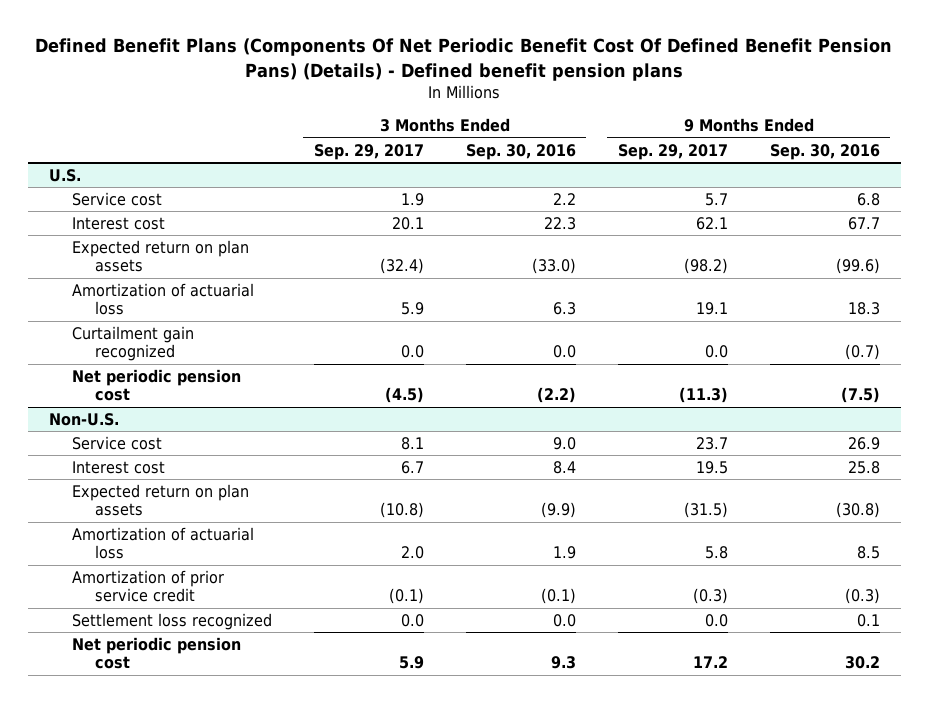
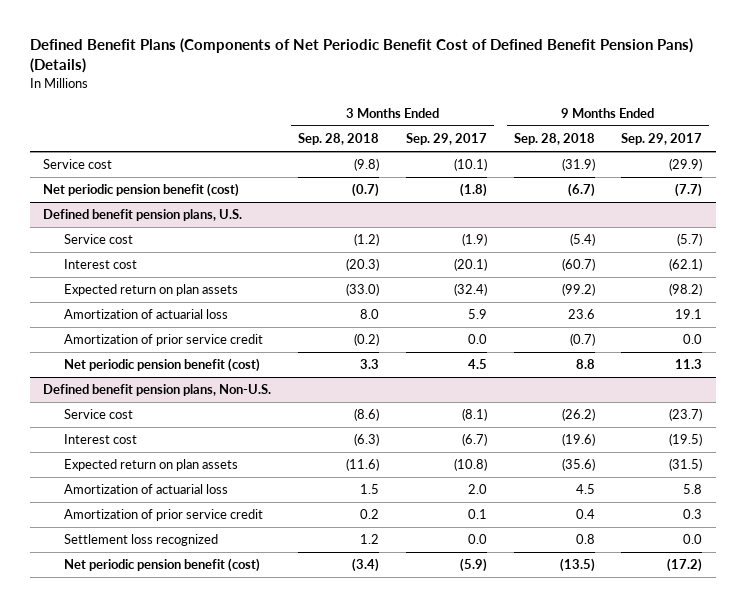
- Defined Benefit Plans (Components Of Net Periodic Benefit Cost Of Defined Benefit Pension Pans) (Details) - Defined benefit pension plans
+ Defined Benefit Plans (Components of Net Periodic Benefit Cost of Defined Benefit Pension Pans) (Details)
- | 3 Months Ended Sep. 29, 2017 | 3 Months Ended Sep. 30, 2016 | 9 Months Ended Sep. 29, 2017 | 9 Months Ended Sep. 30, 2016
+ | 3 Months Ended Sep. 28, 2018 | 3 Months Ended Sep. 29, 2017 | 9 Months Ended Sep. 28, 2018 | 9 Months Ended Sep. 29, 2017
- U.S.
- Service cost | 1.9 | 2.2 | 5.7 | 6.8
- Interest cost | 20.1 | 22.3 | 62.1 | 67.7
+ Service cost | (9.8) | (10.1) | (31.9) | (29.9)
+ Net periodic pension benefit (cost) | (0.7) | (1.8) | (6.7) | (7.7)
+ Defined benefit pension plans, U.S.
+ Service cost | (1.2) | (1.9) | (5.4) | (5.7)
+ Interest cost | (20.3) | (20.1) | (60.7) | (62.1)
- Curtailment gain recognized | 0.0 | 0.0 | 0.0 | (0.7)
- Net periodic pension cost | (4.5) | (2.2) | (11.3) | (7.5)
- Non-U.S.
- Service cost | 8.1 | 9.0 | 23.7 | 26.9
- Interest cost | 6.7 | 8.4 | 19.5 | 25.8
+ Amortization of prior service credit | (0.2) | 0.0 | (0.7) | 0.0
+ Net periodic pension benefit (cost) | 3.3 | 4.5 | 8.8 | 11.3
+ Defined benefit pension plans, Non-U.S.
+ Service cost | (8.6) | (8.1) | (26.2) | (23.7)
+ Interest cost | (6.3) | (6.7) | (19.6) | (19.5)
- Amortization of prior service credit | (0.1) | (0.1) | (0.3) | (0.3)
+ Amortization of prior service credit | 0.2 | 0.1 | 0.4 | 0.3
- Net periodic pension cost | 5.9 | 9.3 | 17.2 | 30.2
+ Net periodic pension benefit (cost) | (3.4) | (5.9) | (13.5) | (17.2)

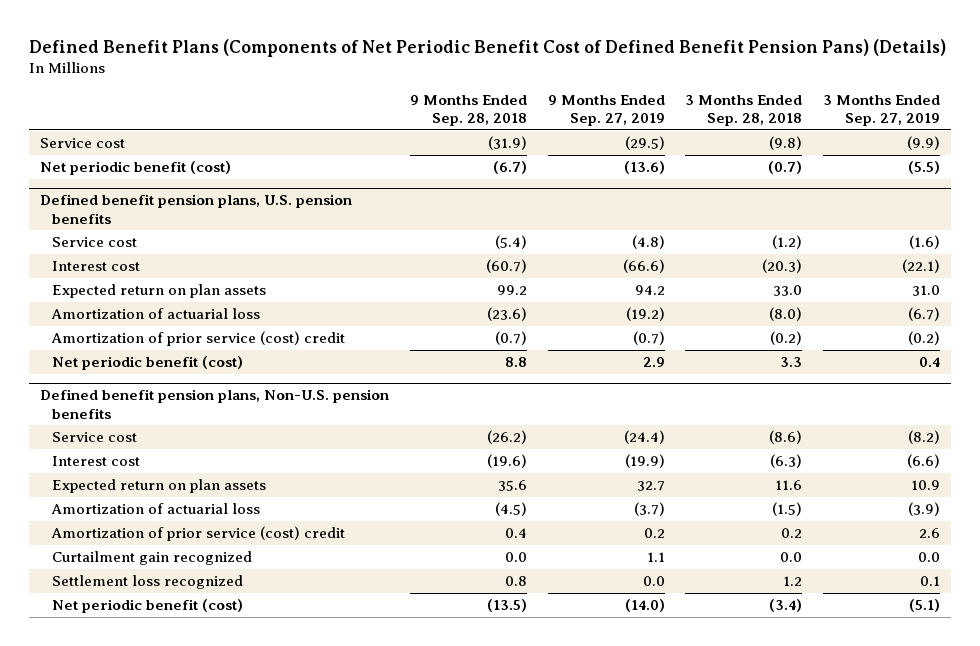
- | 3 Months Ended Sep. 28, 2018 | 3 Months Ended Sep. 29, 2017 | 9 Months Ended Sep. 28, 2018 | 9 Months Ended Sep. 29, 2017
+ | 9 Months Ended Sep. 28, 2018 | 9 Months Ended Sep. 27, 2019 | 3 Months Ended Sep. 28, 2018 | 3 Months Ended Sep. 27, 2019
- Net periodic pension benefit (cost) | (0.7) | (1.8) | (6.7) | (7.7)
- Defined benefit pension plans, U.S.
+ Net periodic benefit (cost) | (6.7) | (13.6) | (0.7) | (5.5)
+ Defined benefit pension plans, U.S. pension benefits
- Expected return on plan assets | (33.0) | (32.4) | (99.2) | (98.2)
- Amortization of actuarial loss | 8.0 | 5.9 | 23.6 | 19.1
- Amortization of prior service credit | (0.2) | 0.0 | (0.7) | 0.0
- Net periodic pension benefit (cost) | 3.3 | 4.5 | 8.8 | 11.3
- Defined benefit pension plans, Non-U.S.
+ Expected return on plan assets | 99.2 | 94.2 | 33.0 | 31.0
+ Amortization of actuarial loss | (23.6) | (19.2) | (8.0) | (6.7)
+ Amortization of prior service (cost) credit | (0.7) | (0.7) | (0.2) | (0.2)
+ Net periodic benefit (cost) | 8.8 | 2.9 | 3.3 | 0.4
+ Defined benefit pension plans, Non-U.S. pension benefits
- Expected return on plan assets | (11.6) | (10.8) | (35.6) | (31.5)
- Amortization of actuarial loss | 1.5 | 2.0 | 4.5 | 5.8
- Amortization of prior service credit | 0.2 | 0.1 | 0.4 | 0.3
+ Expected return on plan assets | 35.6 | 32.7 | 11.6 | 10.9
+ Amortization of actuarial loss | (4.5) | (3.7) | (1.5) | (3.9)
+ Amortization of prior service (cost) credit | 0.4 | 0.2 | 0.2 | 2.6
+ Curtailment gain recognized | 0.0 | 1.1 | 0.0 | 0.0
- Net periodic pension benefit (cost) | (3.4) | (5.9) | (13.5) | (17.2)
+ Net periodic benefit (cost) | (13.5) | (14.0) | (3.4) | (5.1)

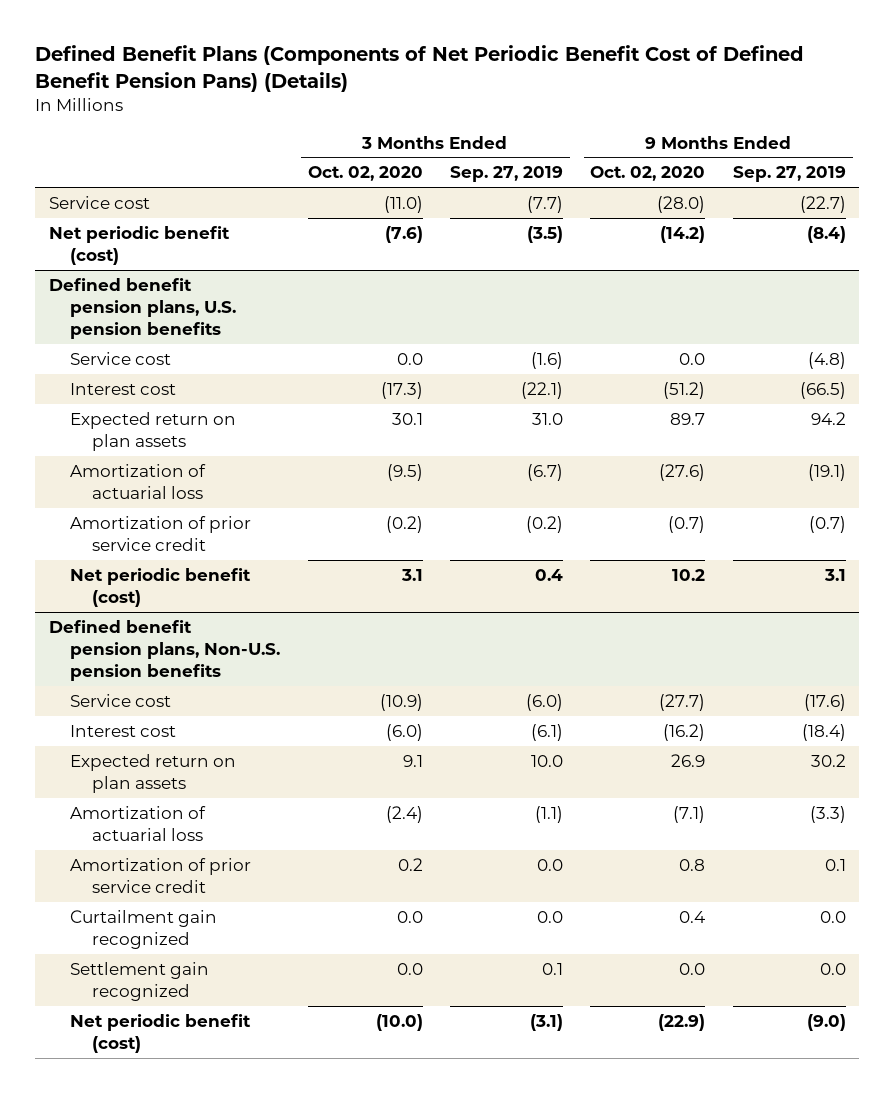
- | 9 Months Ended Sep. 28, 2018 | 9 Months Ended Sep. 27, 2019 | 3 Months Ended Sep. 28, 2018 | 3 Months Ended Sep. 27, 2019
+ | 3 Months Ended Oct. 02, 2020 | 3 Months Ended Sep. 27, 2019 | 9 Months Ended Oct. 02, 2020 | 9 Months Ended Sep. 27, 2019
- Service cost | (31.9) | (29.5) | (9.8) | (9.9)
- Net periodic benefit (cost) | (6.7) | (13.6) | (0.7) | (5.5)
+ Service cost | (11.0) | (7.7) | (28.0) | (22.7)
+ Net periodic benefit (cost) | (7.6) | (3.5) | (14.2) | (8.4)
@ Defined benefit pension plans, U.S. pension benefits
- Interest cost | (60.7) | (66.6) | (20.3) | (22.1)
+ Interest cost | (17.3) | (22.1) | (51.2) | (66.5)
- Amortization of actuarial loss | (23.6) | (19.2) | (8.0) | (6.7)
- Amortization of prior service (cost) credit | (0.7) | (0.7) | (0.2) | (0.2)
- Net periodic benefit (cost) | 8.8 | 2.9 | 3.3 | 0.4
+ Amortization of actuarial loss | (9.5) | (6.7) | (27.6) | (19.1)
+ Amortization of prior service credit | (0.2) | (0.2) | (0.7) | (0.7)
+ Net periodic benefit (cost) | 3.1 | 0.4 | 10.2 | 3.1
@ Defined benefit pension plans, Non-U.S. pension benefits
- Service cost | (26.2) | (24.4) | (8.6) | (8.2)
- Interest cost | (19.6) | (19.9) | (6.3) | (6.6)
- Expected return on plan assets | 35.6 | 32.7 | 11.6 | 10.9
- Amortization of actuarial loss | (4.5) | (3.7) | (1.5) | (3.9)
- Amortization of prior service (cost) credit | 0.4 | 0.2 | 0.2 | 2.6
- Curtailment gain recognized | 0.0 | 1.1 | 0.0 | 0.0
- Settlement loss recognized | 0.8 | 0.0 | 1.2 | 0.1
- Net periodic benefit (cost) | (13.5) | (14.0) | (3.4) | (5.1)
+ Service cost | (10.9) | (6.0) | (27.7) | (17.6)
+ Interest cost | (6.0) | (6.1) | (16.2) | (18.4)
+ Expected return on plan assets | 9.1 | 10.0 | 26.9 | 30.2
+ Amortization of actuarial loss | (2.4) | (1.1) | (7.1) | (3.3)
+ Amortization of prior service credit | 0.2 | 0.0 | 0.8 | 0.1
+ Curtailment gain recognized | 0.0 | 0.0 | 0.4 | 0.0
+ Settlement gain recognized | 0.0 | 0.1 | 0.0 | 0.0
+ Net periodic benefit (cost) | (10.0) | (3.1) | (22.9) | (9.0)

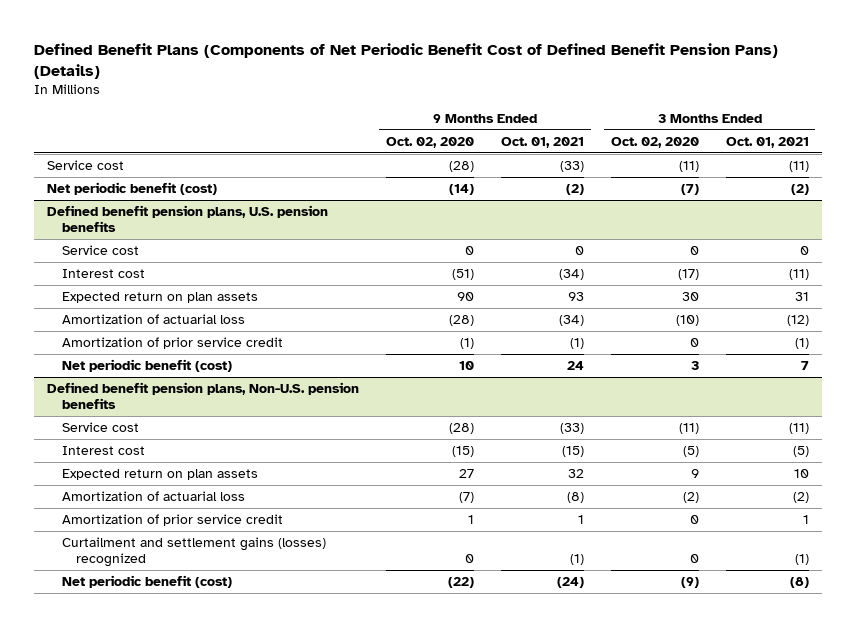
- | 3 Months Ended Oct. 02, 2020 | 3 Months Ended Sep. 27, 2019 | 9 Months Ended Oct. 02, 2020 | 9 Months Ended Sep. 27, 2019
+ | 9 Months Ended Oct. 02, 2020 | 9 Months Ended Oct. 01, 2021 | 3 Months Ended Oct. 02, 2020 | 3 Months Ended Oct. 01, 2021
- Service cost | (11.0) | (7.7) | (28.0) | (22.7)
- Net periodic benefit (cost) | (7.6) | (3.5) | (14.2) | (8.4)
+ Service cost | (28) | (33) | (11) | (11)
+ Net periodic benefit (cost) | (14) | (2) | (7) | (2)
@ Defined benefit pension plans, U.S. pension benefits
- Service cost | 0.0 | (1.6) | 0.0 | (4.8)
- Interest cost | (17.3) | (22.1) | (51.2) | (66.5)
- Expected return on plan assets | 30.1 | 31.0 | 89.7 | 94.2
- Amortization of actuarial loss | (9.5) | (6.7) | (27.6) | (19.1)
- Amortization of prior service credit | (0.2) | (0.2) | (0.7) | (0.7)
- Net periodic benefit (cost) | 3.1 | 0.4 | 10.2 | 3.1
+ Service cost | 0 | 0 | 0 | 0
+ Interest cost | (51) | (34) | (17) | (11)
+ Expected return on plan assets | 90 | 93 | 30 | 31
+ Amortization of actuarial loss | (28) | (34) | (10) | (12)
+ Amortization of prior service credit | (1) | (1) | 0 | (1)
+ Net periodic benefit (cost) | 10 | 24 | 3 | 7
@ Defined benefit pension plans, Non-U.S. pension benefits
- Service cost | (10.9) | (6.0) | (27.7) | (17.6)
- Interest cost | (6.0) | (6.1) | (16.2) | (18.4)
- Expected return on plan assets | 9.1 | 10.0 | 26.9 | 30.2
- Amortization of actuarial loss | (2.4) | (1.1) | (7.1) | (3.3)
- Amortization of prior service credit | 0.2 | 0.0 | 0.8 | 0.1
- Curtailment gain recognized | 0.0 | 0.0 | 0.4 | 0.0
- Settlement gain recognized | 0.0 | 0.1 | 0.0 | 0.0
- Net periodic benefit (cost) | (10.0) | (3.1) | (22.9) | (9.0)
+ Service cost | (28) | (33) | (11) | (11)
+ Interest cost | (15) | (15) | (5) | (5)
+ Expected return on plan assets | 27 | 32 | 9 | 10
+ Amortization of actuarial loss | (7) | (8) | (2) | (2)
+ Amortization of prior service credit | 1 | 1 | 0 | 1
+ Curtailment and settlement gains (losses) recognized | 0 | (1) | 0 | (1)
+ Net periodic benefit (cost) | (22) | (24) | (9) | (8)

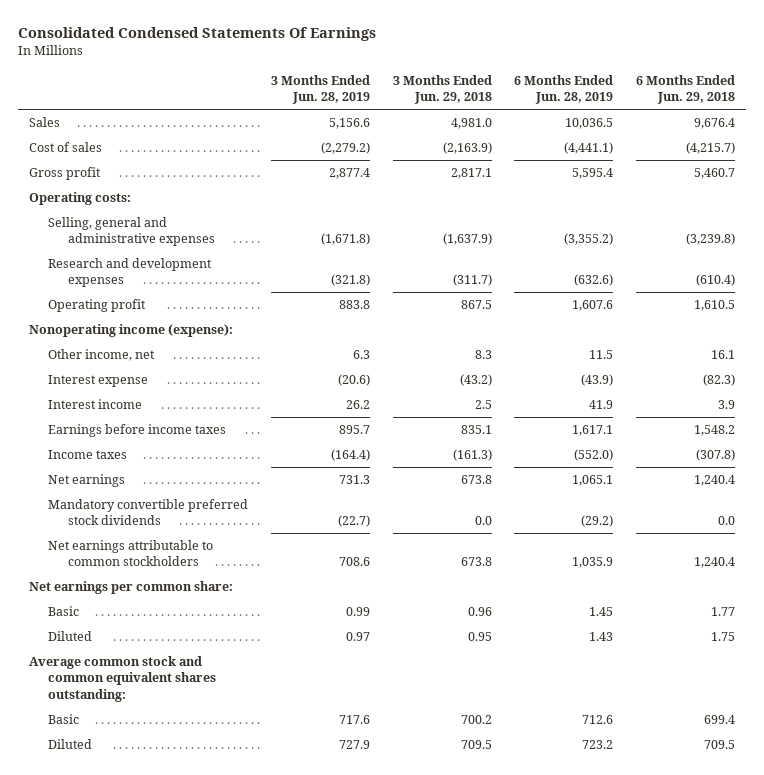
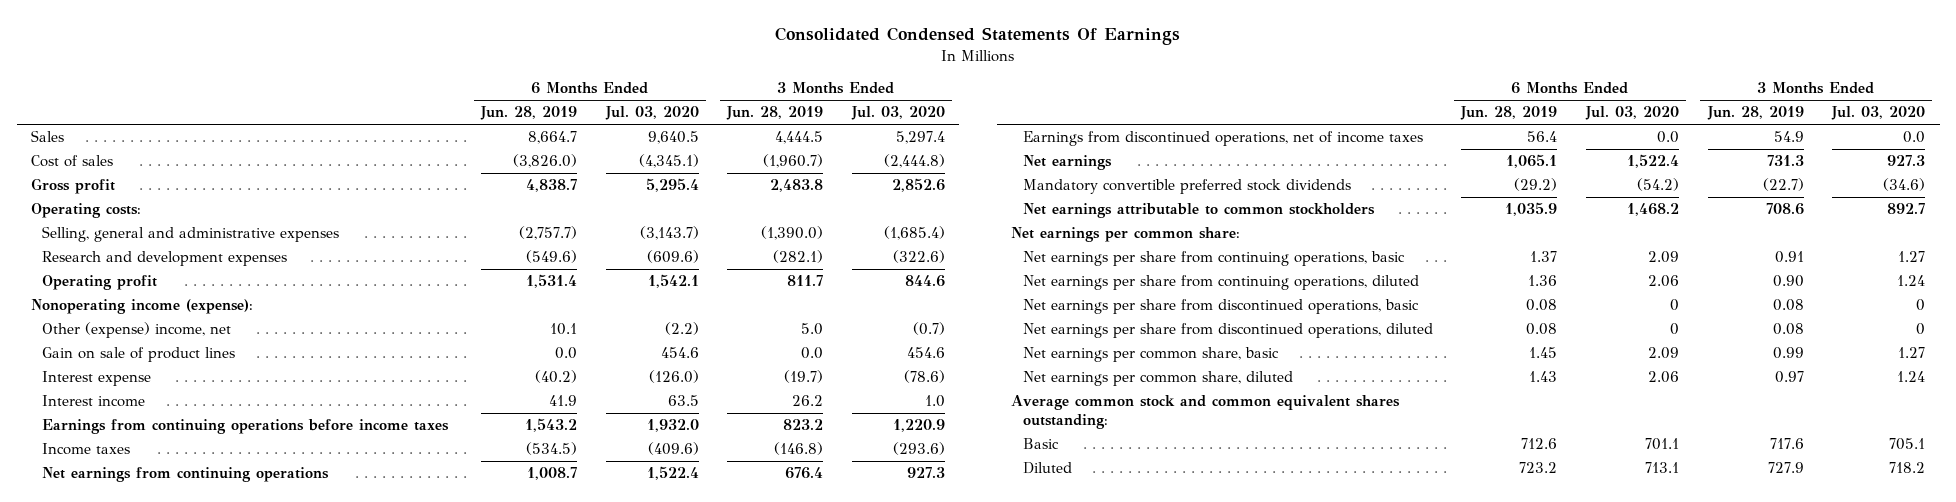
- | 3 Months Ended Jun. 28, 2019 | 3 Months Ended Jun. 29, 2018 | 6 Months Ended Jun. 28, 2019 | 6 Months Ended Jun. 29, 2018
+ | 6 Months Ended Jun. 28, 2019 | 6 Months Ended Jul. 03, 2020 | 3 Months Ended Jun. 28, 2019 | 3 Months Ended Jul. 03, 2020
- Sales | 5,156.6 | 4,981.0 | 10,036.5 | 9,676.4
- Cost of sales | (2,279.2) | (2,163.9) | (4,441.1) | (4,215.7)
- Gross profit | 2,877.4 | 2,817.1 | 5,595.4 | 5,460.7
+ Sales | 8,664.7 | 9,640.5 | 4,444.5 | 5,297.4
+ Cost of sales | (3,826.0) | (4,345.1) | (1,960.7) | (2,444.8)
+ Gross profit | 4,838.7 | 5,295.4 | 2,483.8 | 2,852.6
- Selling, general and administrative expenses | (1,671.8) | (1,637.9) | (3,355.2) | (3,239.8)
- Research and development expenses | (321.8) | (311.7) | (632.6) | (610.4)
- Operating profit | 883.8 | 867.5 | 1,607.6 | 1,610.5
+ Selling, general and administrative expenses | (2,757.7) | (3,143.7) | (1,390.0) | (1,685.4)
+ Research and development expenses | (549.6) | (609.6) | (282.1) | (322.6)
+ Operating profit | 1,531.4 | 1,542.1 | 811.7 | 844.6
- Other income, net | 6.3 | 8.3 | 11.5 | 16.1
- Interest expense | (20.6) | (43.2) | (43.9) | (82.3)
+ Other (expense) income, net | 10.1 | (2.2) | 5.0 | (0.7)
+ Gain on sale of product lines | 0.0 | 454.6 | 0.0 | 454.6
+ Interest expense | (40.2) | (126.0) | (19.7) | (78.6)
- Earnings before income taxes | 895.7 | 835.1 | 1,617.1 | 1,548.2
- Income taxes | (164.4) | (161.3) | (552.0) | (307.8)
+ Earnings from continuing operations before income taxes | 1,543.2 | 1,932.0 | 823.2 | 1,220.9
+ Income taxes | (534.5) | (409.6) | (146.8) | (293.6)
+ Net earnings from continuing operations | 1,008.7 | 1,522.4 | 676.4 | 927.3
+ Earnings from discontinued operations, net of income taxes | 56.4 | 0.0 | 54.9 | 0.0
- Basic | 0.99 | 0.96 | 1.45 | 1.77
- Diluted | 0.97 | 0.95 | 1.43 | 1.75
+ Net earnings per share from continuing operations, basic | 1.37 | 2.09 | 0.91 | 1.27
+ Net earnings per share from continuing operations, diluted | 1.36 | 2.06 | 0.90 | 1.24
+ Net earnings per share from discontinued operations, basic | 0.08 | 0 | 0.08 | 0
+ Net earnings per share from discontinued operations, diluted | 0.08 | 0 | 0.08 | 0
+ Net earnings per common share, basic | 1.45 | 2.09 | 0.99 | 1.27
+ Net earnings per common share, diluted | 1.43 | 2.06 | 0.97 | 1.24

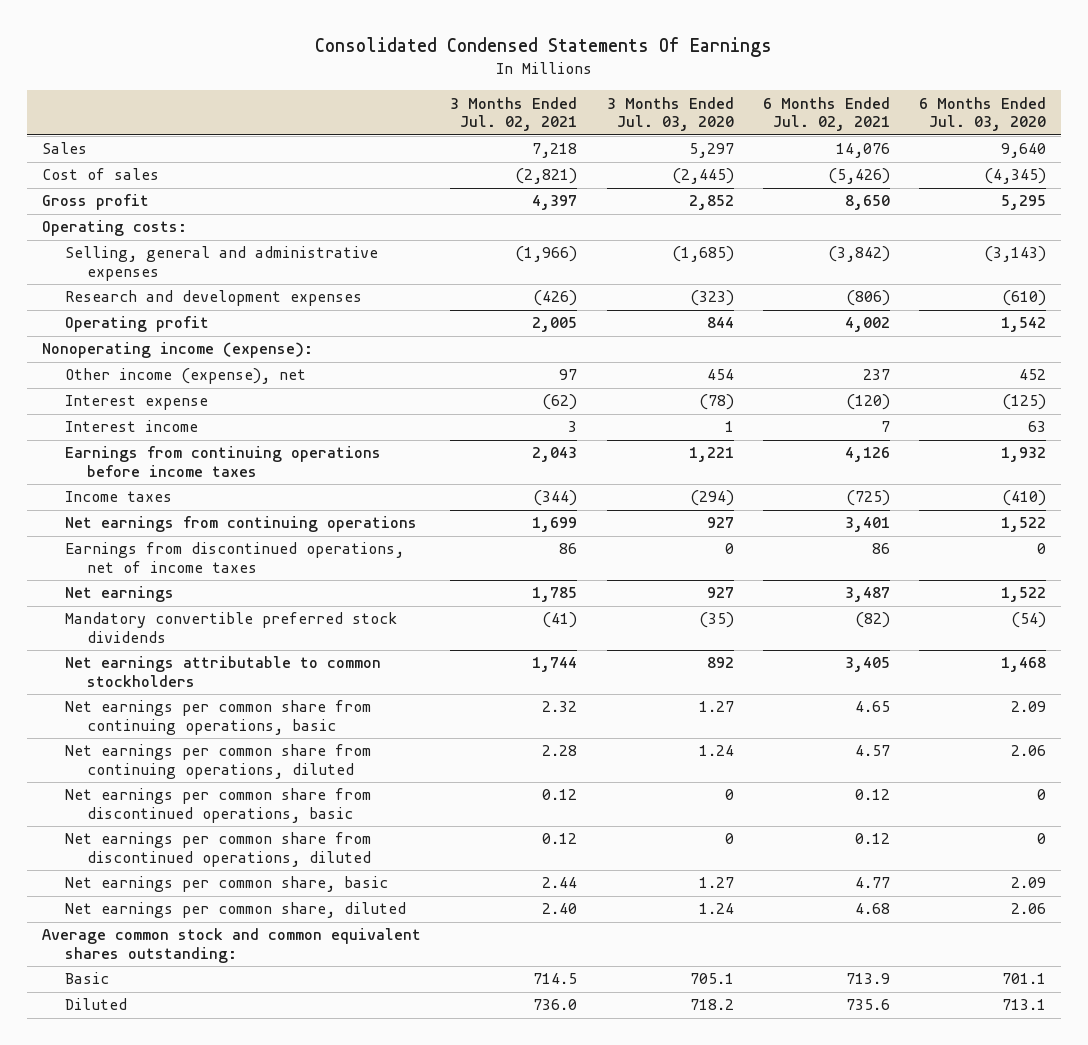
- | 6 Months Ended Jun. 28, 2019 | 6 Months Ended Jul. 03, 2020 | 3 Months Ended Jun. 28, 2019 | 3 Months Ended Jul. 03, 2020
+ | 3 Months Ended Jul. 02, 2021 | 3 Months Ended Jul. 03, 2020 | 6 Months Ended Jul. 02, 2021 | 6 Months Ended Jul. 03, 2020
- Sales | 8,664.7 | 9,640.5 | 4,444.5 | 5,297.4
- Cost of sales | (3,826.0) | (4,345.1) | (1,960.7) | (2,444.8)
- Gross profit | 4,838.7 | 5,295.4 | 2,483.8 | 2,852.6
+ Sales | 7,218 | 5,297 | 14,076 | 9,640
+ Cost of sales | (2,821) | (2,445) | (5,426) | (4,345)
+ Gross profit | 4,397 | 2,852 | 8,650 | 5,295
- Selling, general and administrative expenses | (2,757.7) | (3,143.7) | (1,390.0) | (1,685.4)
- Research and development expenses | (549.6) | (609.6) | (282.1) | (322.6)
- Operating profit | 1,531.4 | 1,542.1 | 811.7 | 844.6
+ Selling, general and administrative expenses | (1,966) | (1,685) | (3,842) | (3,143)
+ Research and development expenses | (426) | (323) | (806) | (610)
+ Operating profit | 2,005 | 844 | 4,002 | 1,542
- Other (expense) income, net | 10.1 | (2.2) | 5.0 | (0.7)
- Gain on sale of product lines | 0.0 | 454.6 | 0.0 | 454.6
- Interest expense | (40.2) | (126.0) | (19.7) | (78.6)
- Interest income | 41.9 | 63.5 | 26.2 | 1.0
- Earnings from continuing operations before income taxes | 1,543.2 | 1,932.0 | 823.2 | 1,220.9
- Income taxes | (534.5) | (409.6) | (146.8) | (293.6)
- Net earnings from continuing operations | 1,008.7 | 1,522.4 | 676.4 | 927.3
- Earnings from discontinued operations, net of income taxes | 56.4 | 0.0 | 54.9 | 0.0
- Net earnings | 1,065.1 | 1,522.4 | 731.3 | 927.3
- Mandatory convertible preferred stock dividends | (29.2) | (54.2) | (22.7) | (34.6)
- Net earnings attributable to common stockholders | 1,035.9 | 1,468.2 | 708.6 | 892.7
- Net earnings per common share:
- Net earnings per share from continuing operations, basic | 1.37 | 2.09 | 0.91 | 1.27
- Net earnings per share from continuing operations, diluted | 1.36 | 2.06 | 0.90 | 1.24
- Net earnings per share from discontinued operations, basic | 0.08 | 0 | 0.08 | 0
- Net earnings per share from discontinued operations, diluted | 0.08 | 0 | 0.08 | 0
+ Other income (expense), net | 97 | 454 | 237 | 452
+ Interest expense | (62) | (78) | (120) | (125)
+ Interest income | 3 | 1 | 7 | 63
+ Earnings from continuing operations before income taxes | 2,043 | 1,221 | 4,126 | 1,932
+ Income taxes | (344) | (294) | (725) | (410)
+ Net earnings from continuing operations | 1,699 | 927 | 3,401 | 1,522
+ Earnings from discontinued operations, net of income taxes | 86 | 0 | 86 | 0
+ Net earnings | 1,785 | 927 | 3,487 | 1,522
+ Mandatory convertible preferred stock dividends | (41) | (35) | (82) | (54)
+ Net earnings attributable to common stockholders | 1,744 | 892 | 3,405 | 1,468
+ Net earnings per common share from continuing operations, basic | 2.32 | 1.27 | 4.65 | 2.09
+ Net earnings per common share from continuing operations, diluted | 2.28 | 1.24 | 4.57 | 2.06
+ Net earnings per common share from discontinued operations, basic | 0.12 | 0 | 0.12 | 0
+ Net earnings per common share from discontinued operations, diluted | 0.12 | 0 | 0.12 | 0

